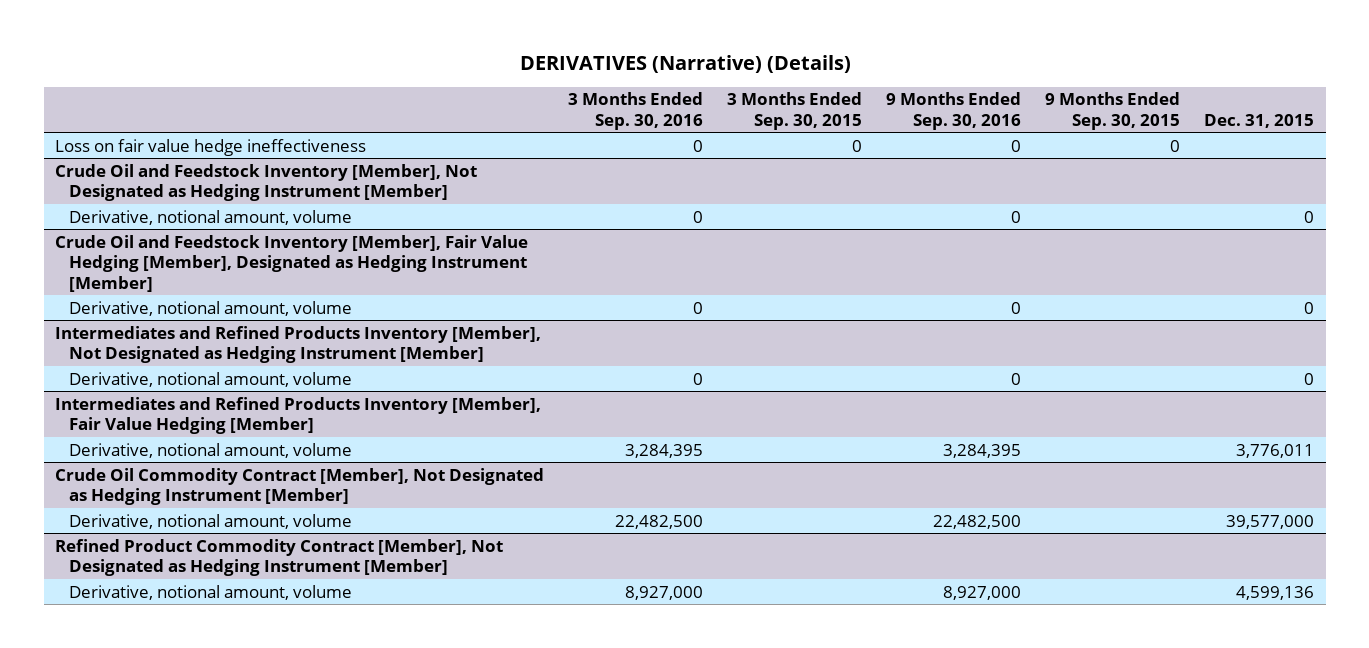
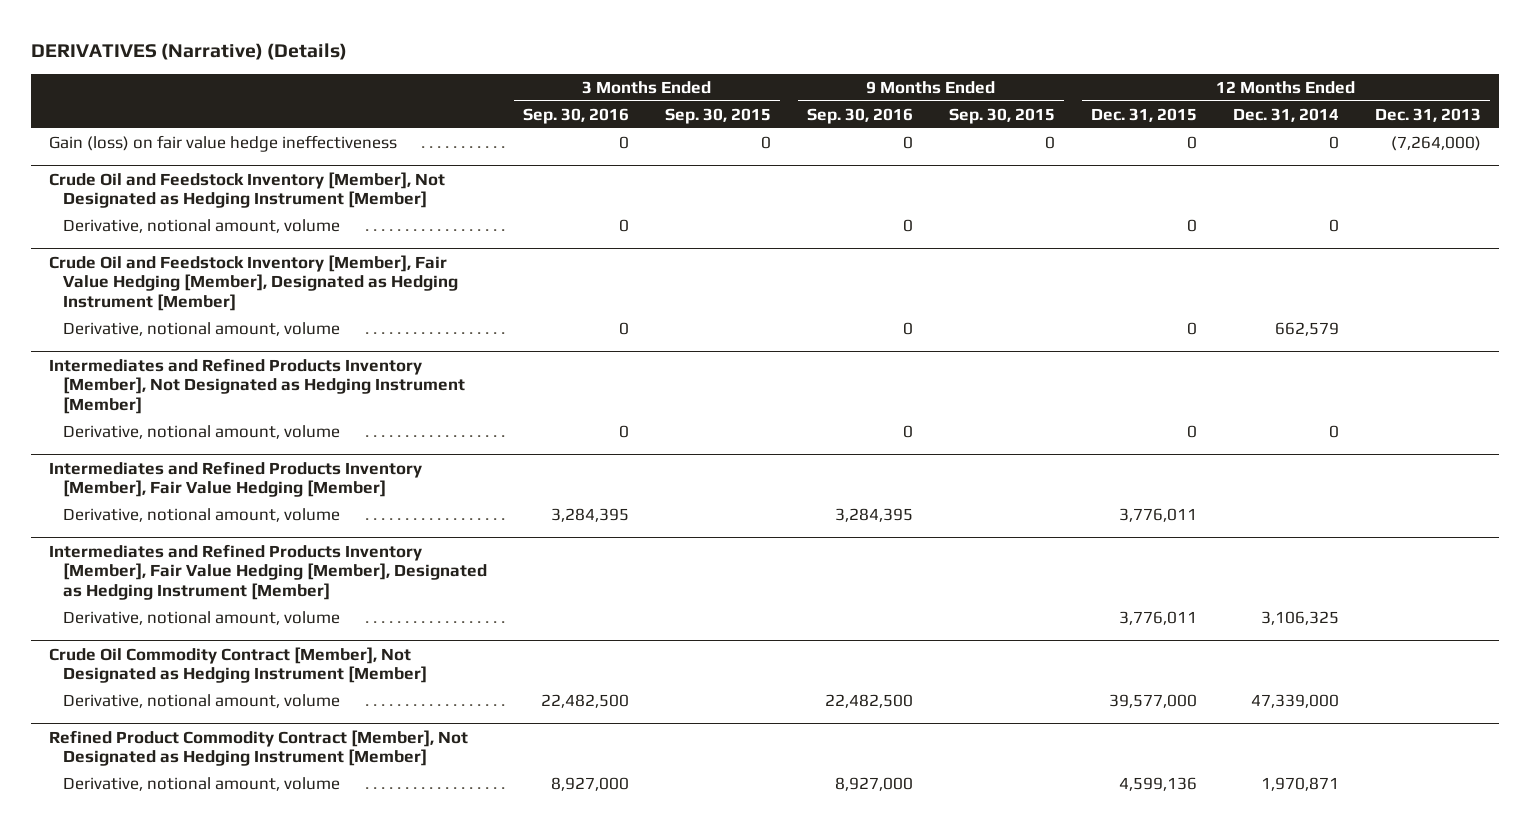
- | 3 Months Ended Sep. 30, 2016 | 3 Months Ended Sep. 30, 2015 | 9 Months Ended Sep. 30, 2016 | 9 Months Ended Sep. 30, 2015 | Dec. 31, 2015
+ | 3 Months Ended Sep. 30, 2016 | 3 Months Ended Sep. 30, 2015 | 9 Months Ended Sep. 30, 2016 | 9 Months Ended Sep. 30, 2015 | 12 Months Ended Dec. 31, 2015 | 12 Months Ended Dec. 31, 2014 | 12 Months Ended Dec. 31, 2013
- Loss on fair value hedge ineffectiveness | 0 | 0 | 0 | 0 |
+ Gain (loss) on fair value hedge ineffectiveness | 0 | 0 | 0 | 0 | 0 | 0 | (7,264,000)
+ Intermediates and Refined Products Inventory [Member], Fair Value Hedging [Member], Designated as Hedging Instrument [Member]
+ Derivative, notional amount, volume | | | | | 3,776,011 | 3,106,325 |

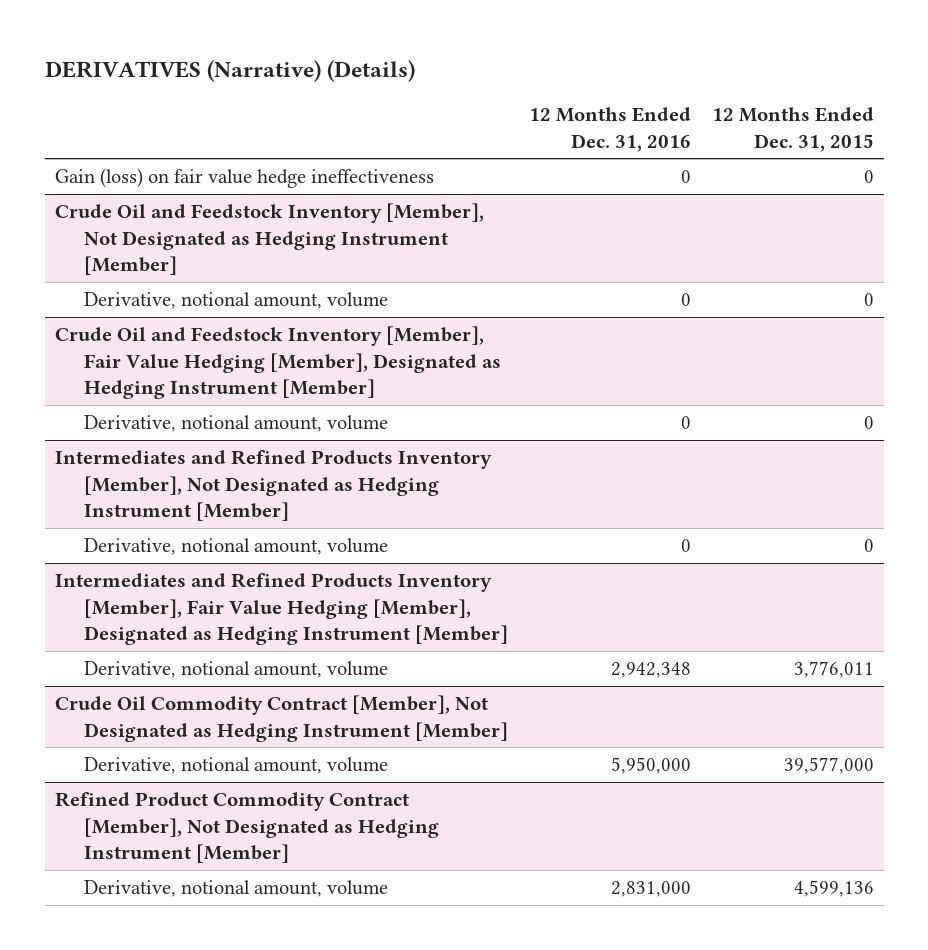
- | 3 Months Ended Sep. 30, 2016 | 3 Months Ended Sep. 30, 2015 | 9 Months Ended Sep. 30, 2016 | 9 Months Ended Sep. 30, 2015 | 12 Months Ended Dec. 31, 2015 | 12 Months Ended Dec. 31, 2014 | 12 Months Ended Dec. 31, 2013
+ | 12 Months Ended Dec. 31, 2016 | 12 Months Ended Dec. 31, 2015
- Intermediates and Refined Products Inventory [Member], Fair Value Hedging [Member]
- Derivative, notional amount, volume | 3,284,395 | | 3,284,395 | | 3,776,011 | |

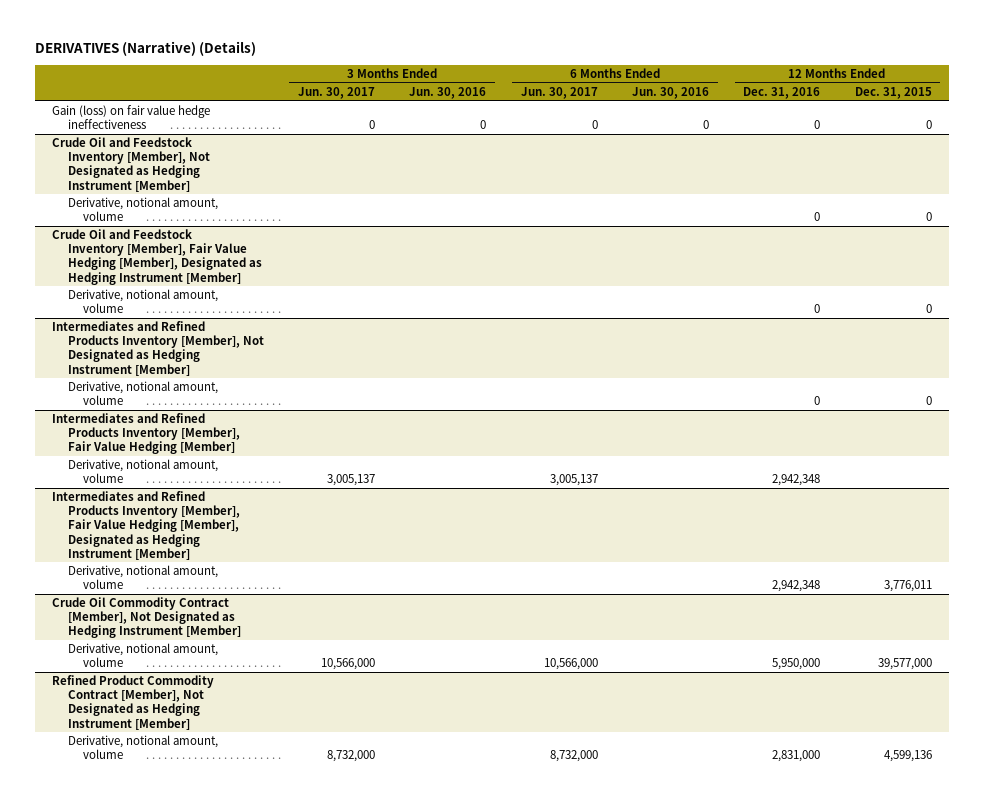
- | 12 Months Ended Dec. 31, 2016 | 12 Months Ended Dec. 31, 2015
+ | 3 Months Ended Jun. 30, 2017 | 3 Months Ended Jun. 30, 2016 | 6 Months Ended Jun. 30, 2017 | 6 Months Ended Jun. 30, 2016 | 12 Months Ended Dec. 31, 2016 | 12 Months Ended Dec. 31, 2015
+ Intermediates and Refined Products Inventory [Member], Fair Value Hedging [Member]
+ Derivative, notional amount, volume | 3,005,137 | | 3,005,137 | | 2,942,348 |

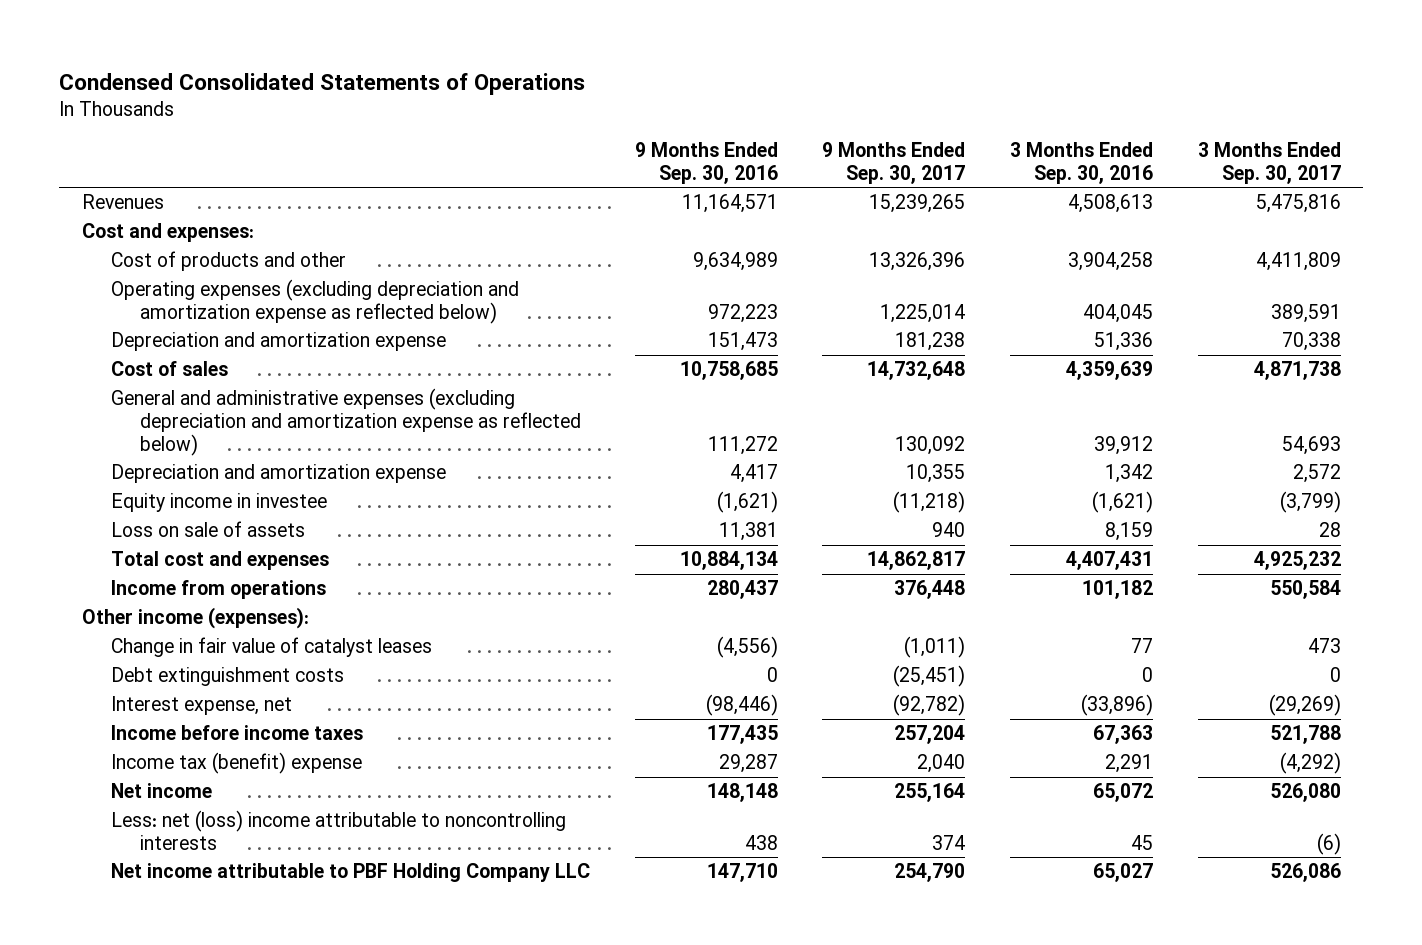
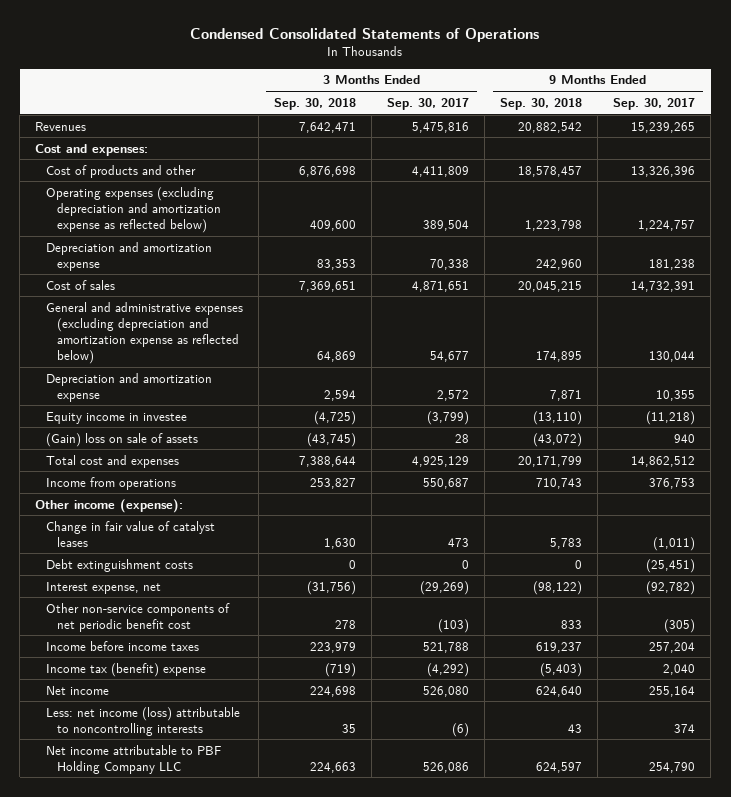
- | 9 Months Ended Sep. 30, 2016 | 9 Months Ended Sep. 30, 2017 | 3 Months Ended Sep. 30, 2016 | 3 Months Ended Sep. 30, 2017
+ | 3 Months Ended Sep. 30, 2018 | 3 Months Ended Sep. 30, 2017 | 9 Months Ended Sep. 30, 2018 | 9 Months Ended Sep. 30, 2017
- Operating expenses (excluding depreciation and amortization expense as reflected below) | 972,223 | 1,225,014 | 404,045 | 389,591
+ Operating expenses (excluding depreciation and amortization expense as reflected below) | 409,600 | 389,504 | 1,223,798 | 1,224,757
- Cost of sales | 10,758,685 | 14,732,648 | 4,359,639 | 4,871,738
- General and administrative expenses (excluding depreciation and amortization expense as reflected below) | 111,272 | 130,092 | 39,912 | 54,693
+ Cost of sales | 7,369,651 | 4,871,651 | 20,045,215 | 14,732,391
+ General and administrative expenses (excluding depreciation and amortization expense as reflected below) | 64,869 | 54,677 | 174,895 | 130,044
- Loss on sale of assets | 11,381 | 940 | 8,159 | 28
- Total cost and expenses | 10,884,134 | 14,862,817 | 4,407,431 | 4,925,232
- Income from operations | 280,437 | 376,448 | 101,182 | 550,584
- Other income (expenses):
+ (Gain) loss on sale of assets | (43,745) | 28 | (43,072) | 940
+ Total cost and expenses | 7,388,644 | 4,925,129 | 20,171,799 | 14,862,512
+ Income from operations | 253,827 | 550,687 | 710,743 | 376,753
+ Other income (expense):
+ Other non-service components of net periodic benefit cost | 278 | (103) | 833 | (305)
- Less: net (loss) income attributable to noncontrolling interests | 438 | 374 | 45 | (6)
+ Less: net income (loss) attributable to noncontrolling interests | 35 | (6) | 43 | 374

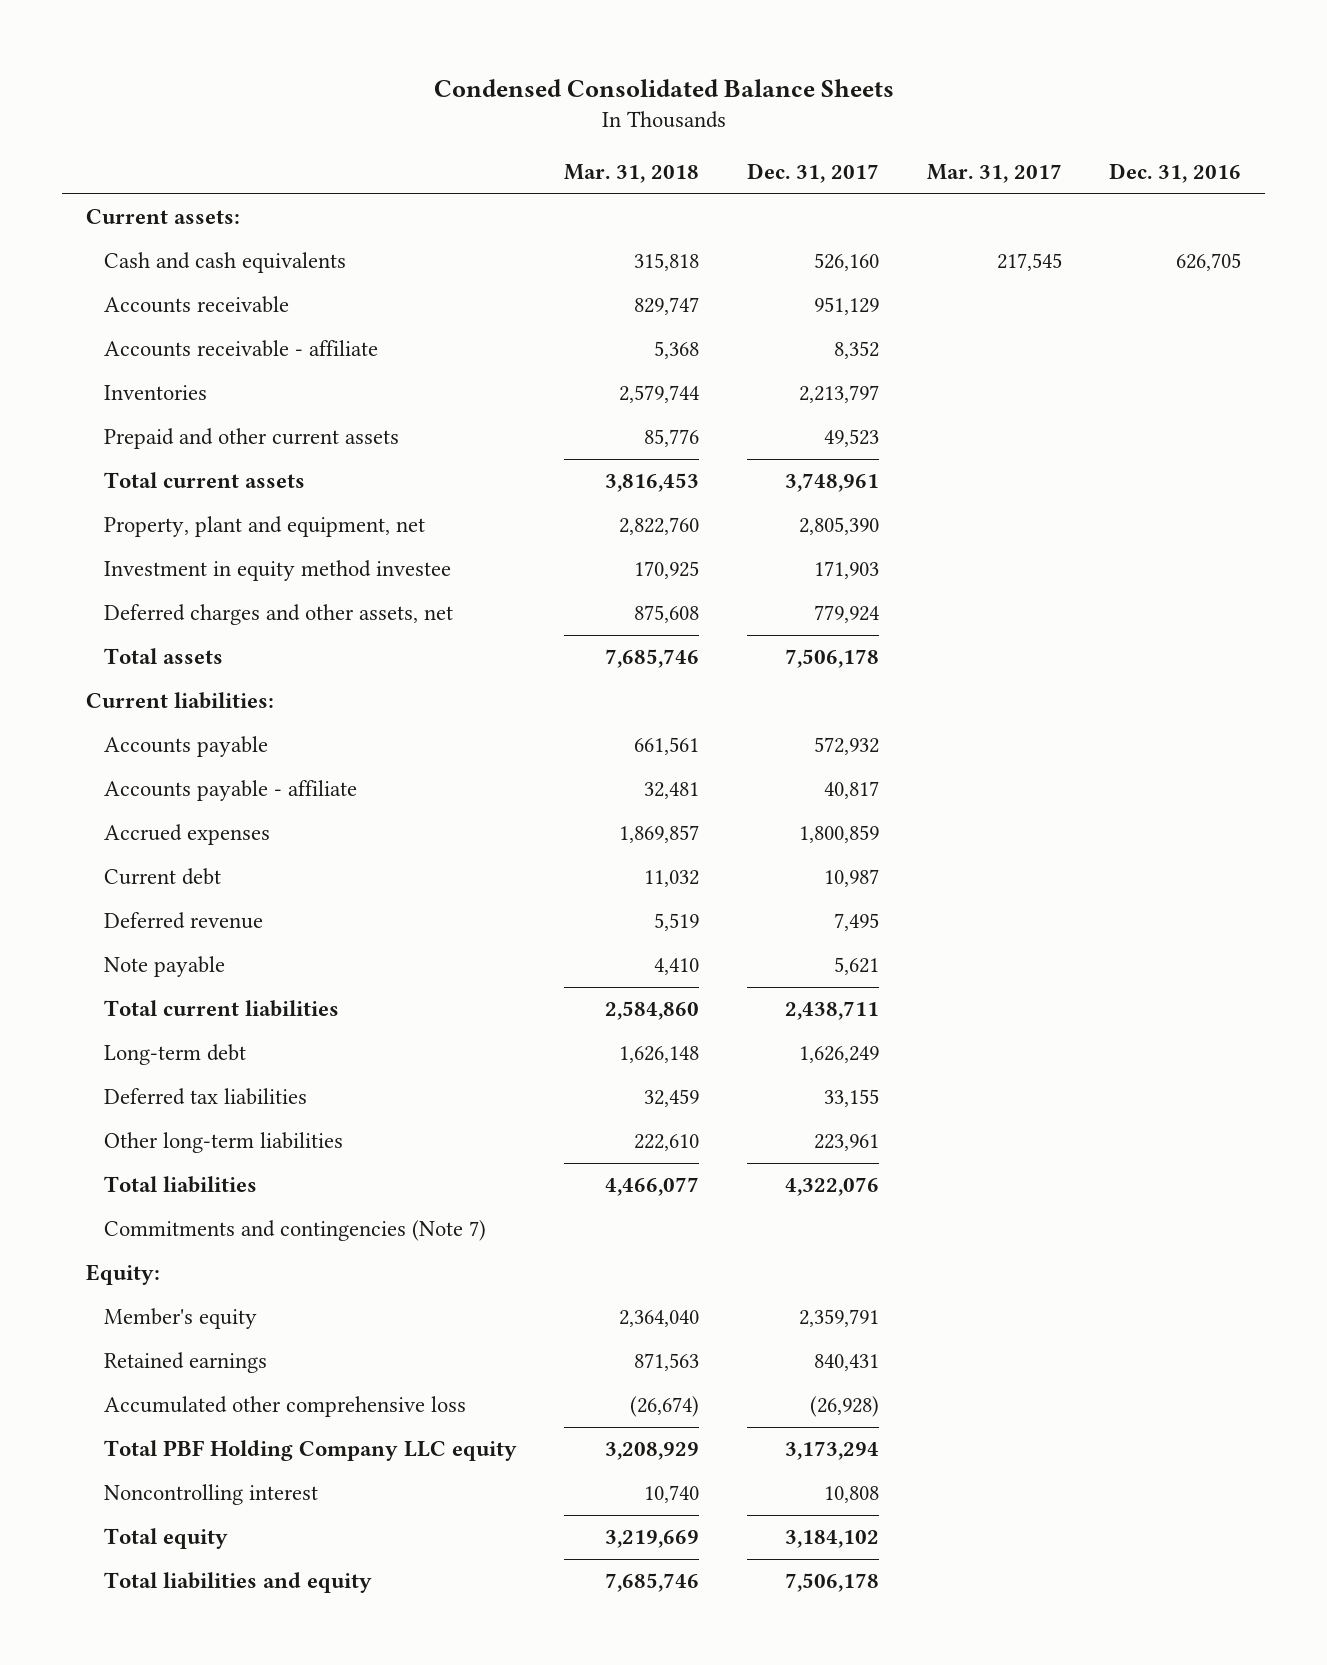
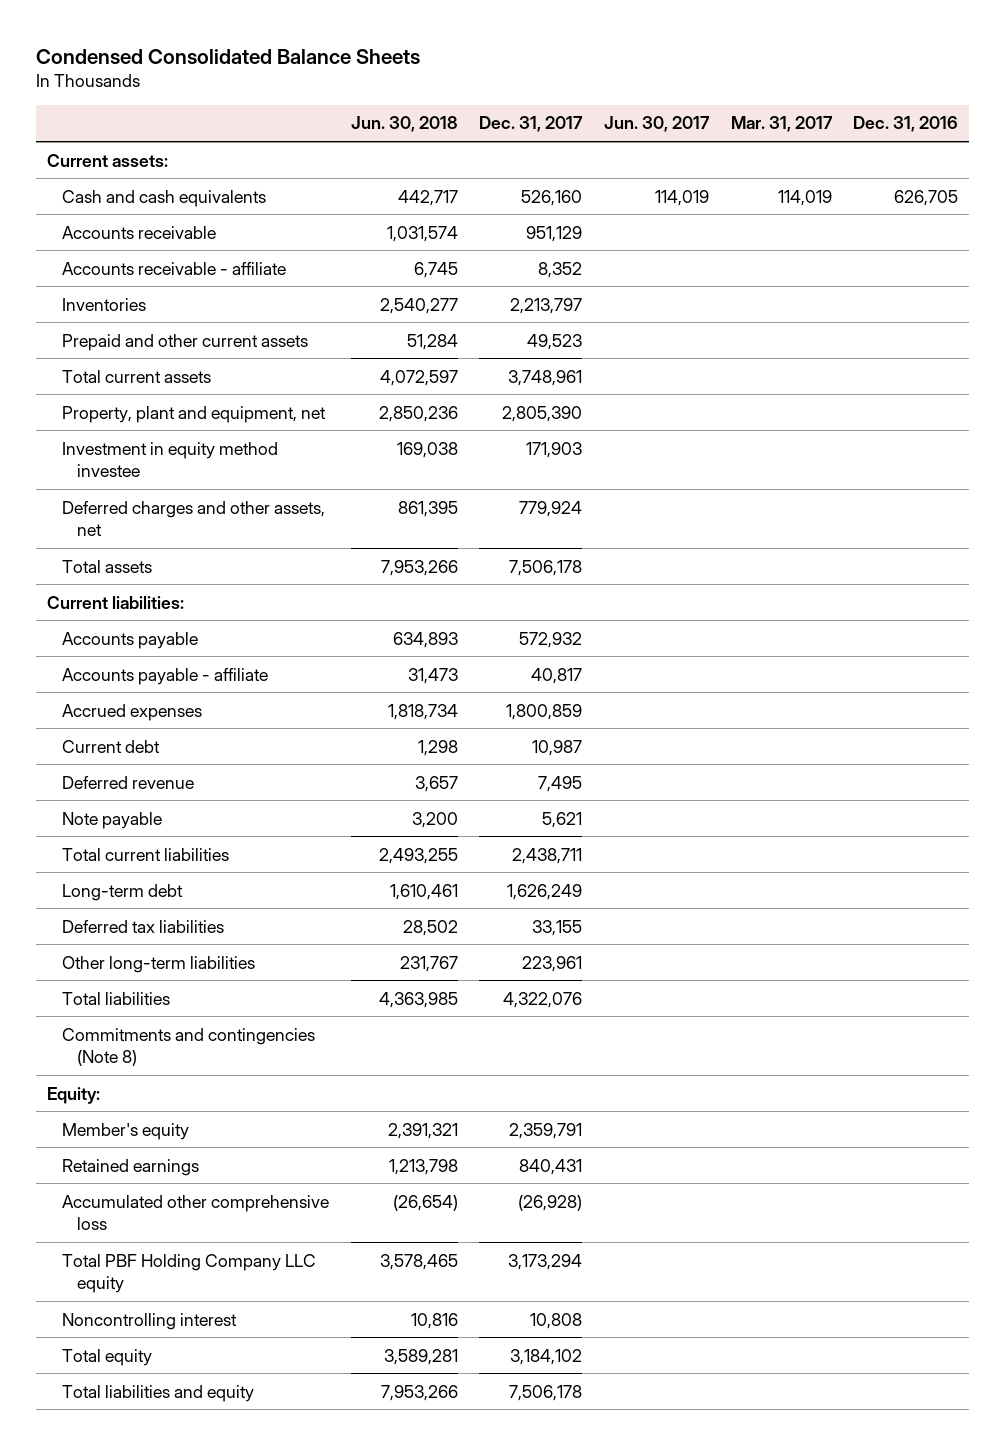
- | Mar. 31, 2018 | Dec. 31, 2017 | Mar. 31, 2017 | Dec. 31, 2016
+ | Jun. 30, 2018 | Dec. 31, 2017 | Jun. 30, 2017 | Mar. 31, 2017 | Dec. 31, 2016
- Cash and cash equivalents | 315,818 | 526,160 | 217,545 | 626,705
+ Cash and cash equivalents | 442,717 | 526,160 | 114,019 | 114,019 | 626,705
- Commitments and contingencies (Note 7)
+ Commitments and contingencies (Note 8)

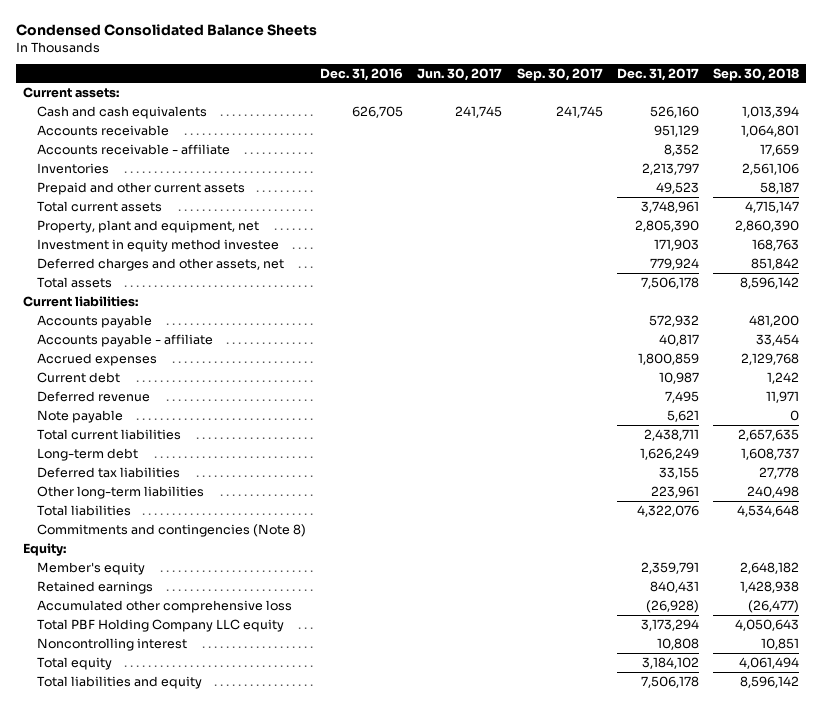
- | Jun. 30, 2018 | Dec. 31, 2017 | Jun. 30, 2017 | Mar. 31, 2017 | Dec. 31, 2016
+ | Dec. 31, 2016 | Jun. 30, 2017 | Sep. 30, 2017 | Dec. 31, 2017 | Sep. 30, 2018
- Cash and cash equivalents | 442,717 | 526,160 | 114,019 | 114,019 | 626,705
+ Cash and cash equivalents | 626,705 | 241,745 | 241,745 | 526,160 | 1,013,394

